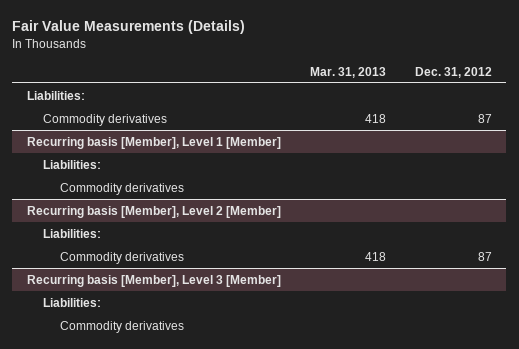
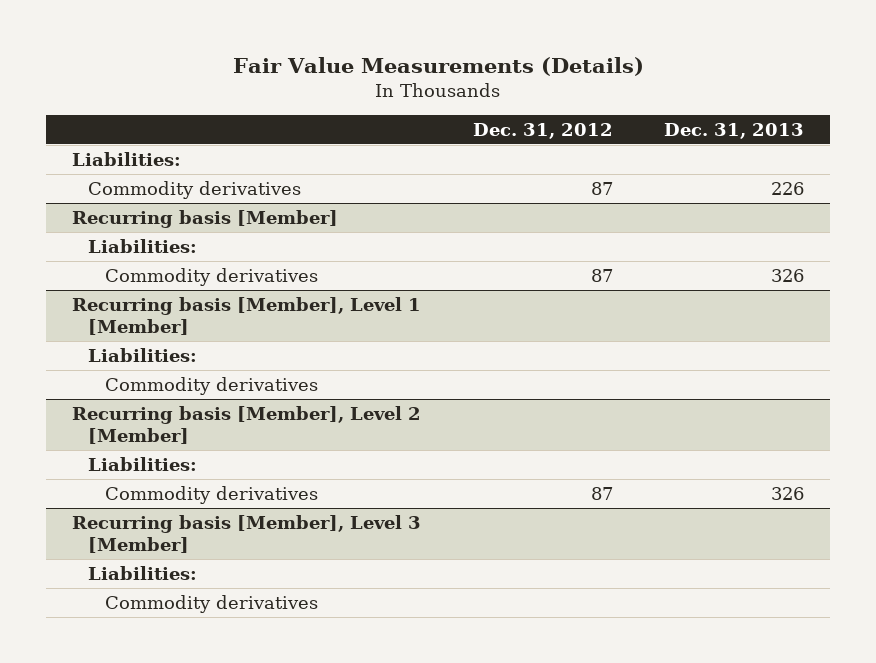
- | Mar. 31, 2013 | Dec. 31, 2012
+ | Dec. 31, 2012 | Dec. 31, 2013
+ Recurring basis [Member]
+ Liabilities:
+ Commodity derivatives | 87 | 326

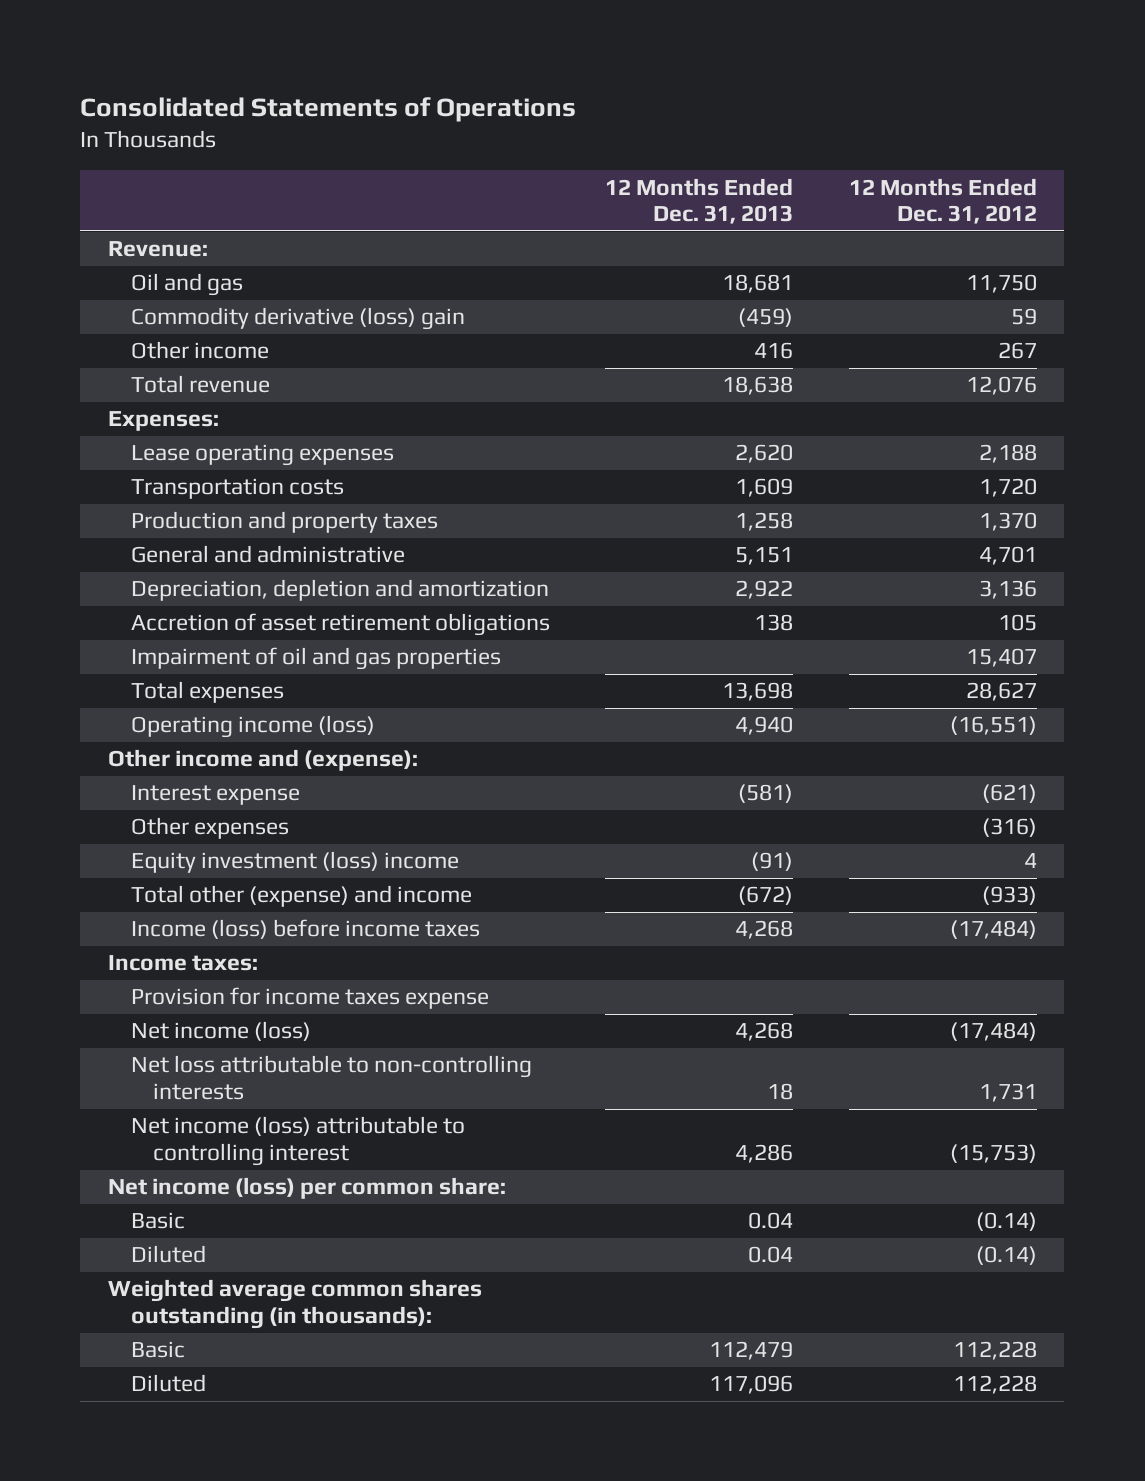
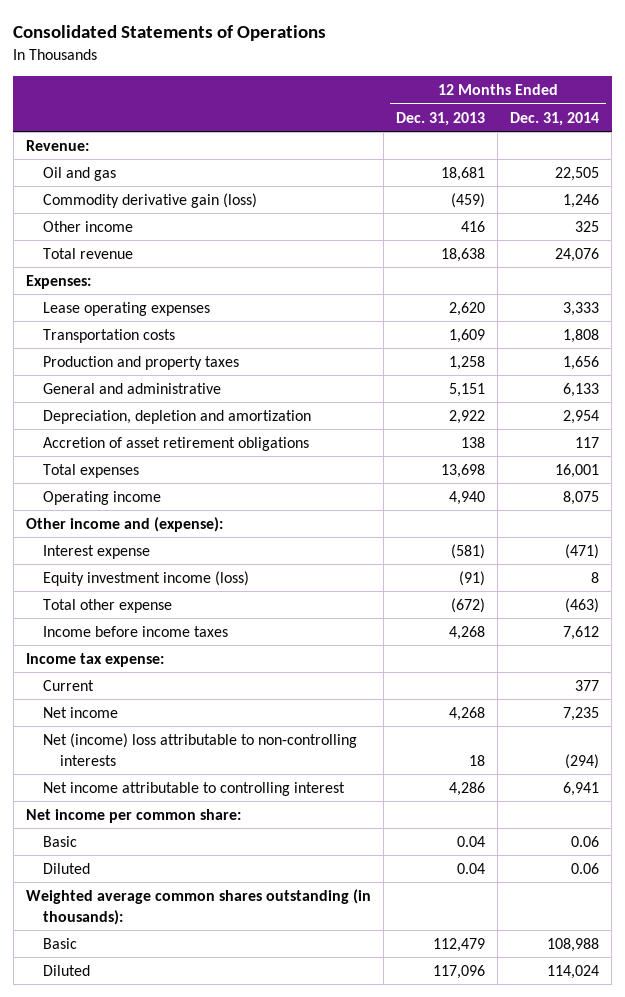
- | 12 Months Ended Dec. 31, 2013 | 12 Months Ended Dec. 31, 2012
+ | 12 Months Ended Dec. 31, 2013 | 12 Months Ended Dec. 31, 2014
- Commodity derivative (loss) gain | (459) | 59
+ Commodity derivative gain (loss) | (459) | 1,246
- Impairment of oil and gas properties | | 15,407
- Operating income (loss) | 4,940 | (16,551)
+ Operating income | 4,940 | 8,075
- Other expenses | | (316)
- Equity investment (loss) income | (91) | 4
- Total other (expense) and income | (672) | (933)
- Income (loss) before income taxes | 4,268 | (17,484)
- Income taxes:
- Provision for income taxes expense
- Net income (loss) | 4,268 | (17,484)
- Net loss attributable to non-controlling interests | 18 | 1,731
- Net income (loss) attributable to controlling interest | 4,286 | (15,753)
- Net income (loss) per common share:
+ Equity investment income (loss) | (91) | 8
+ Total other expense | (672) | (463)
+ Income before income taxes | 4,268 | 7,612
+ Income tax expense:
+ Current | | 377
+ Net income | 4,268 | 7,235
+ Net (income) loss attributable to non-controlling interests | 18 | (294)
+ Net income attributable to controlling interest | 4,286 | 6,941
+ Net income per common share:

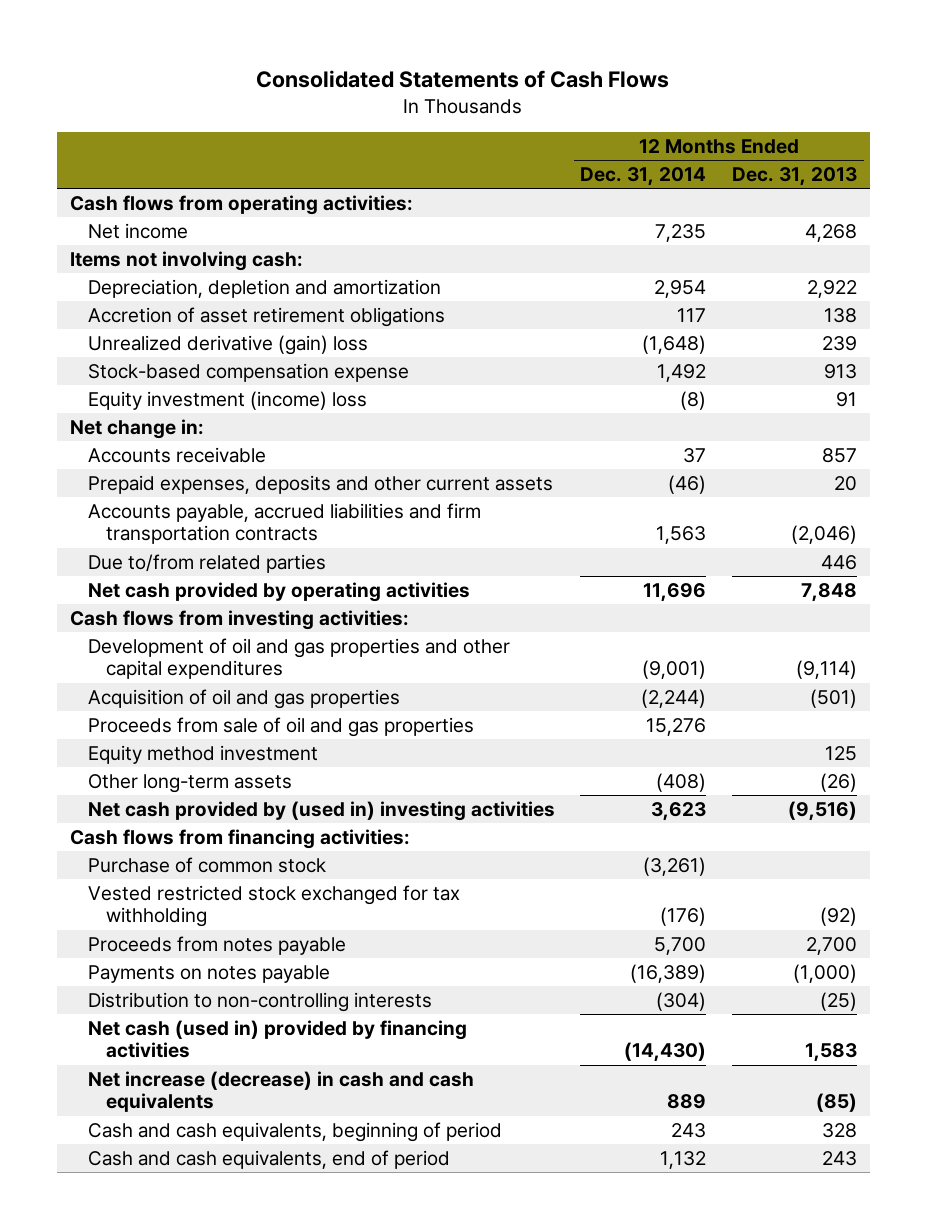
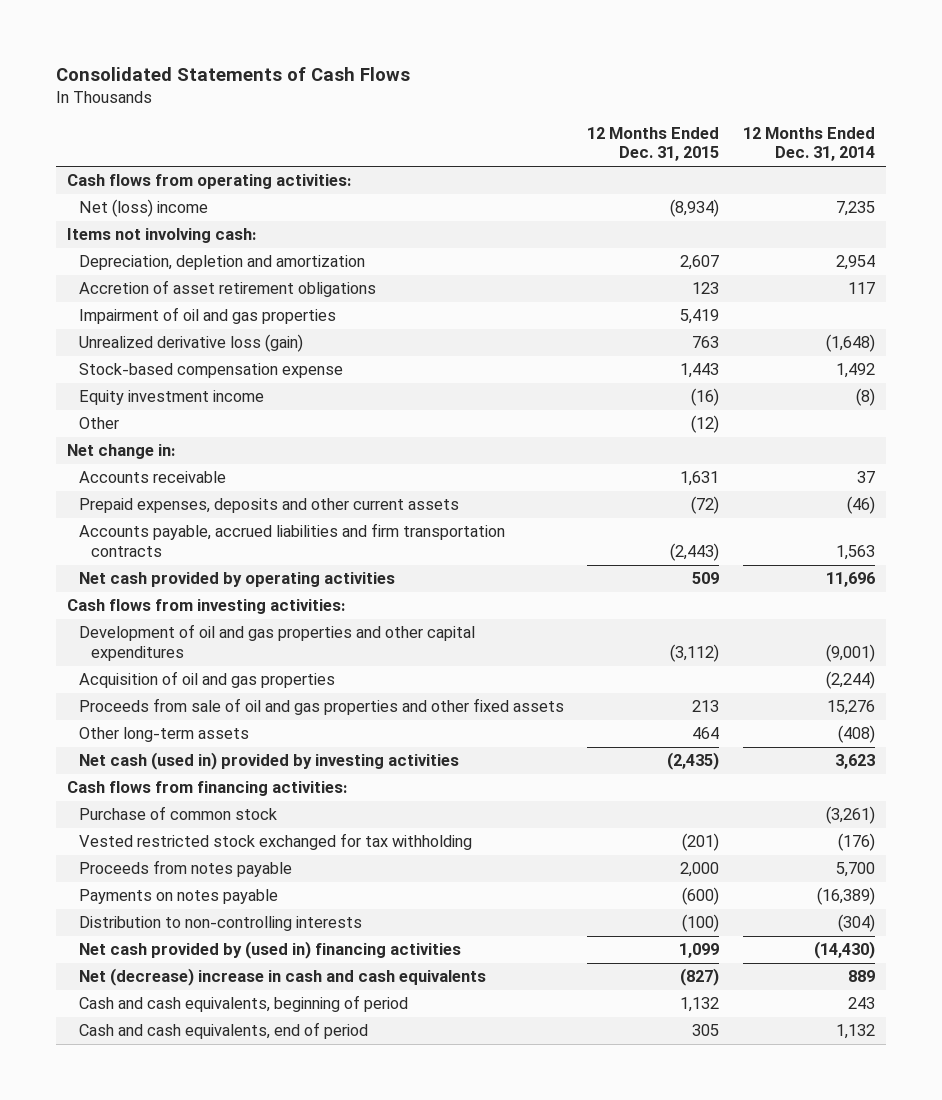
- | 12 Months Ended Dec. 31, 2014 | 12 Months Ended Dec. 31, 2013
+ | 12 Months Ended Dec. 31, 2015 | 12 Months Ended Dec. 31, 2014
- Net income | 7,235 | 4,268
+ Net (loss) income | (8,934) | 7,235
- Unrealized derivative (gain) loss | (1,648) | 239
+ Impairment of oil and gas properties | 5,419 |
+ Unrealized derivative loss (gain) | 763 | (1,648)
- Equity investment (income) loss | (8) | 91
+ Equity investment income | (16) | (8)
+ Other | (12) |
- Due to/from related parties | | 446
- Proceeds from sale of oil and gas properties | 15,276 |
- Equity method investment | | 125
+ Proceeds from sale of oil and gas properties and other fixed assets | 213 | 15,276
- Net cash provided by (used in) investing activities | 3,623 | (9,516)
+ Net cash (used in) provided by investing activities | (2,435) | 3,623
- Net cash (used in) provided by financing activities | (14,430) | 1,583
- Net increase (decrease) in cash and cash equivalents | 889 | (85)
+ Net cash provided by (used in) financing activities | 1,099 | (14,430)
+ Net (decrease) increase in cash and cash equivalents | (827) | 889

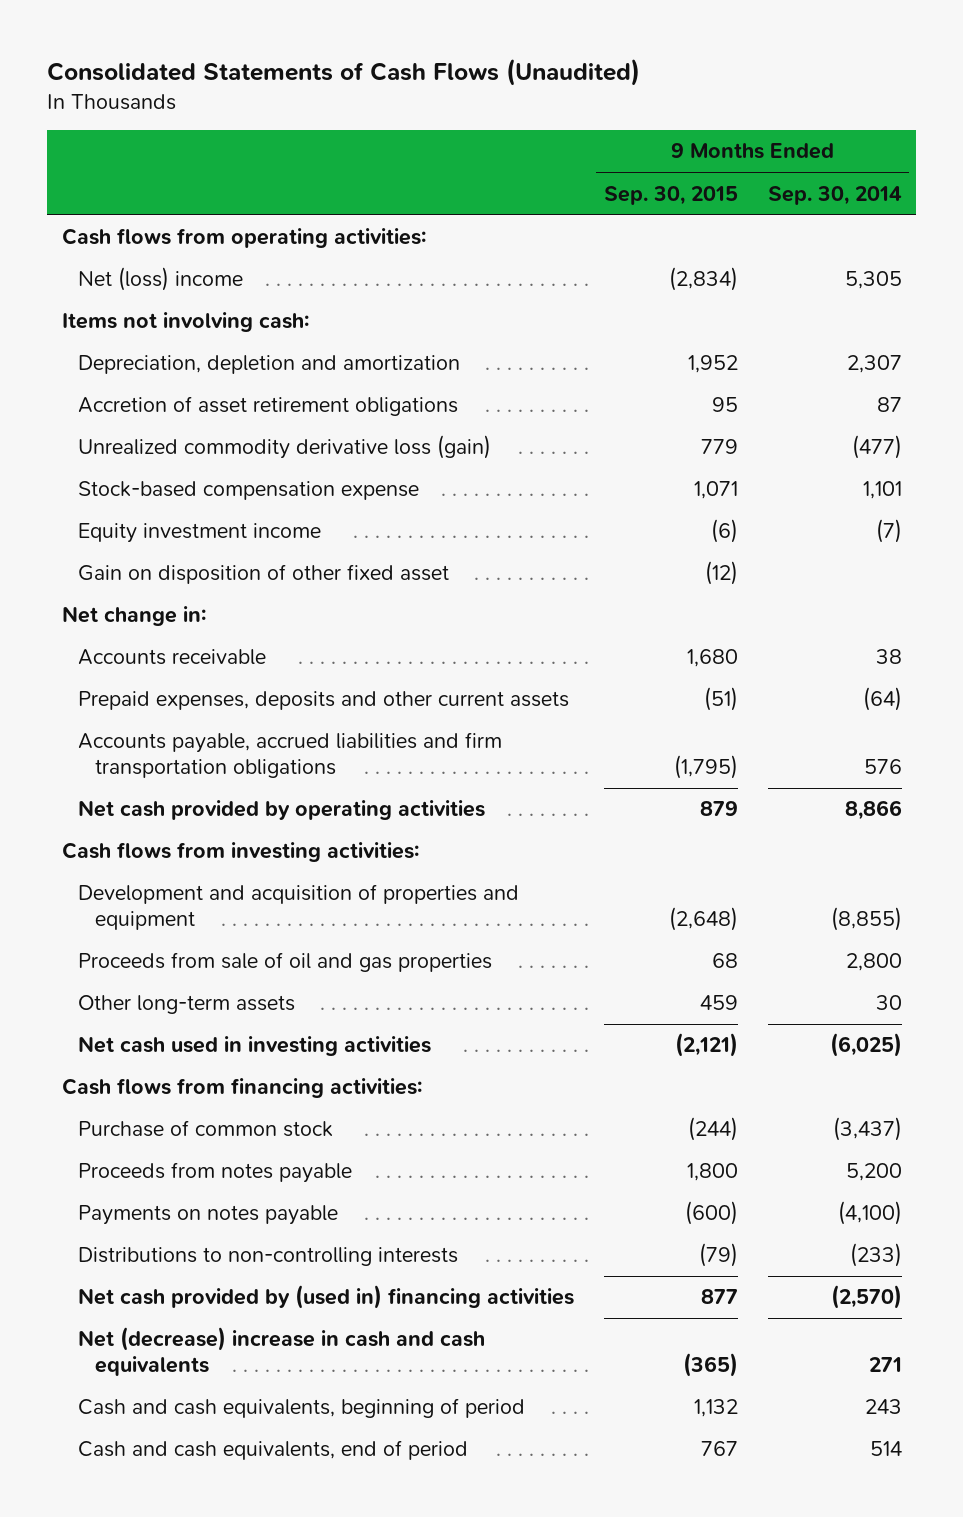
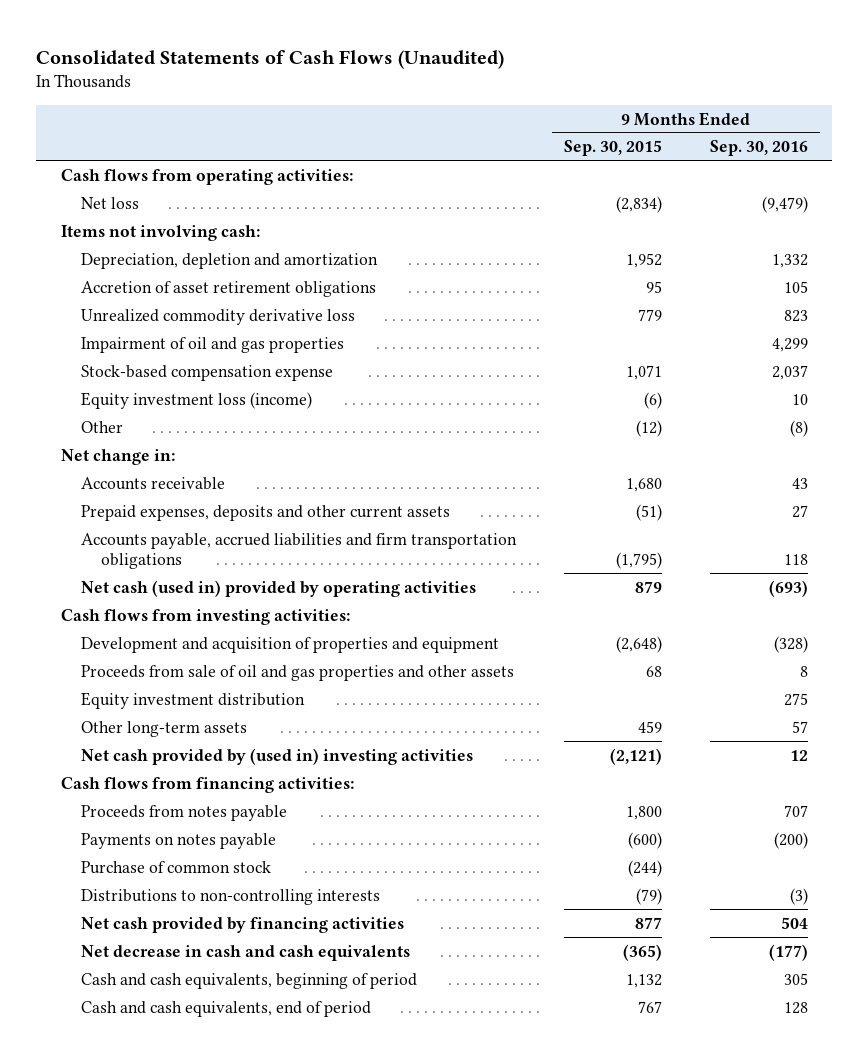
- | 9 Months Ended Sep. 30, 2015 | 9 Months Ended Sep. 30, 2014
+ | 9 Months Ended Sep. 30, 2015 | 9 Months Ended Sep. 30, 2016
- Net (loss) income | (2,834) | 5,305
+ Net loss | (2,834) | (9,479)
- Unrealized commodity derivative loss (gain) | 779 | (477)
+ Unrealized commodity derivative loss | 779 | 823
+ Impairment of oil and gas properties | | 4,299
- Equity investment income | (6) | (7)
- Gain on disposition of other fixed asset | (12) |
+ Equity investment loss (income) | (6) | 10
+ Other | (12) | (8)
- Net cash provided by operating activities | 879 | 8,866
+ Net cash (used in) provided by operating activities | 879 | (693)
- Proceeds from sale of oil and gas properties | 68 | 2,800
+ Proceeds from sale of oil and gas properties and other assets | 68 | 8
+ Equity investment distribution | | 275
- Net cash used in investing activities | (2,121) | (6,025)
+ Net cash provided by (used in) investing activities | (2,121) | 12
moved down: Purchase of common stock | (244) |
- Net cash provided by (used in) financing activities | 877 | (2,570)
- Net (decrease) increase in cash and cash equivalents | (365) | 271
+ Net cash provided by financing activities | 877 | 504
+ Net decrease in cash and cash equivalents | (365) | (177)

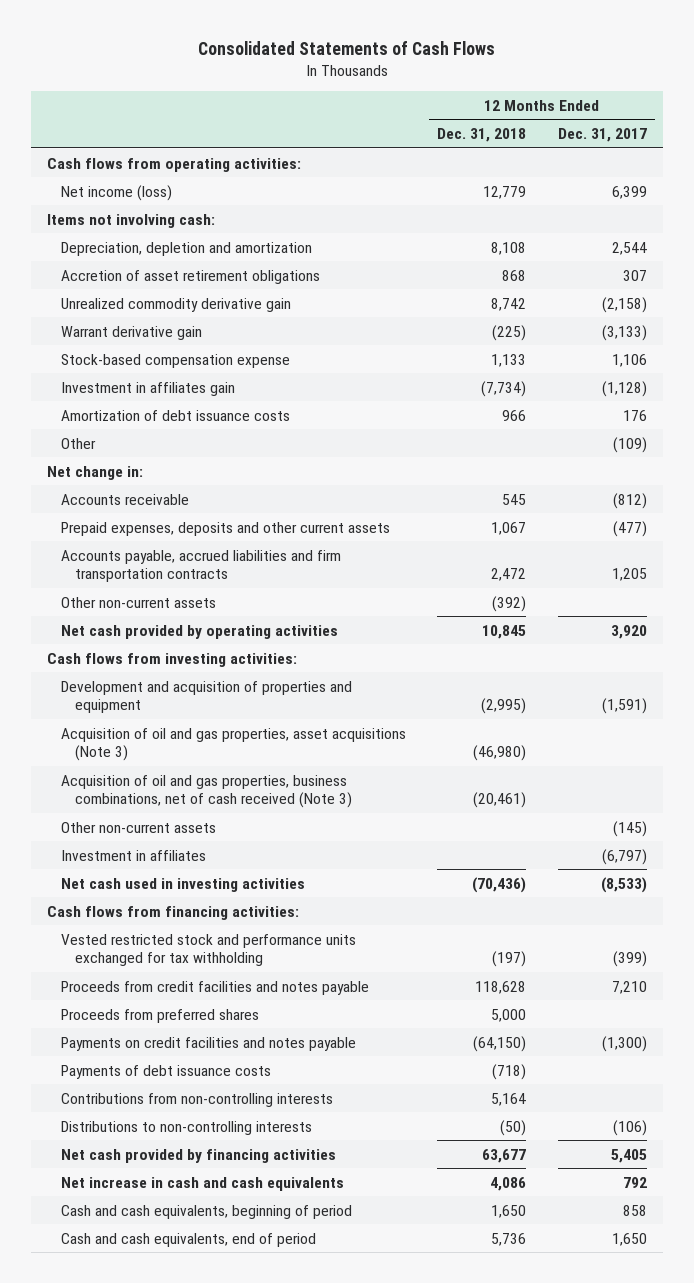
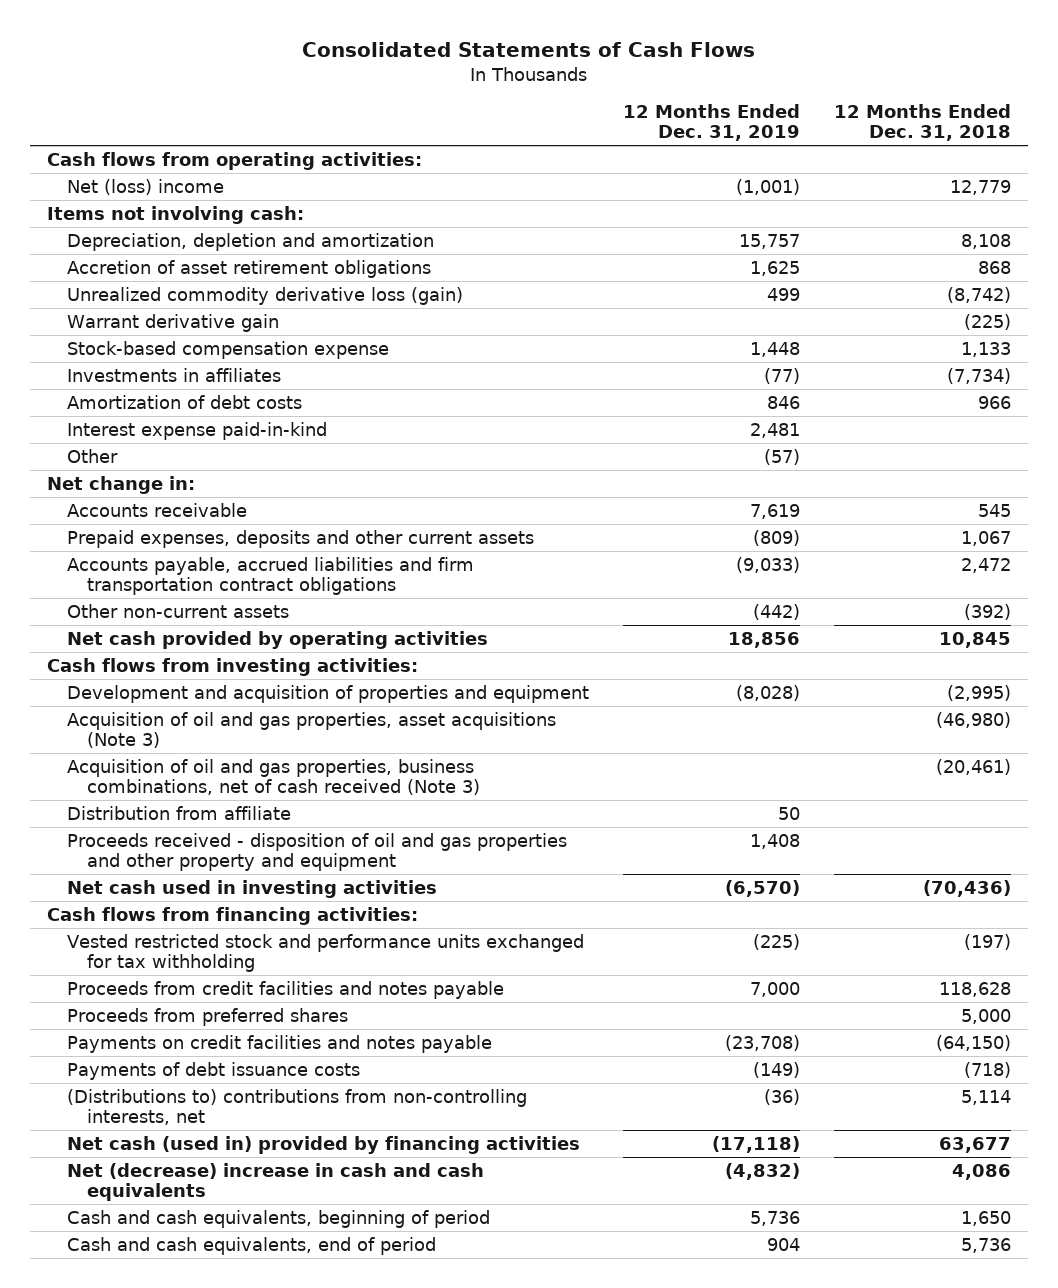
- | 12 Months Ended Dec. 31, 2018 | 12 Months Ended Dec. 31, 2017
+ | 12 Months Ended Dec. 31, 2019 | 12 Months Ended Dec. 31, 2018
- Net income (loss) | 12,779 | 6,399
+ Net (loss) income | (1,001) | 12,779
- Unrealized commodity derivative gain | 8,742 | (2,158)
+ Unrealized commodity derivative loss (gain) | 499 | (8,742)
- Investment in affiliates gain | (7,734) | (1,128)
- Amortization of debt issuance costs | 966 | 176
+ Investments in affiliates | (77) | (7,734)
+ Amortization of debt costs | 846 | 966
+ Interest expense paid-in-kind | 2,481 |
- Accounts payable, accrued liabilities and firm transportation contracts | 2,472 | 1,205
+ Accounts payable, accrued liabilities and firm transportation contract obligations | (9,033) | 2,472
- Other non-current assets | | (145)
- Investment in affiliates | | (6,797)
+ Distribution from affiliate | 50 |
+ Proceeds received - disposition of oil and gas properties and other property and equipment | 1,408 |
- Contributions from non-controlling interests | 5,164 |
- Distributions to non-controlling interests | (50) | (106)
- Net cash provided by financing activities | 63,677 | 5,405
- Net increase in cash and cash equivalents | 4,086 | 792
+ (Distributions to) contributions from non-controlling interests, net | (36) | 5,114
+ Net cash (used in) provided by financing activities | (17,118) | 63,677
+ Net (decrease) increase in cash and cash equivalents | (4,832) | 4,086

